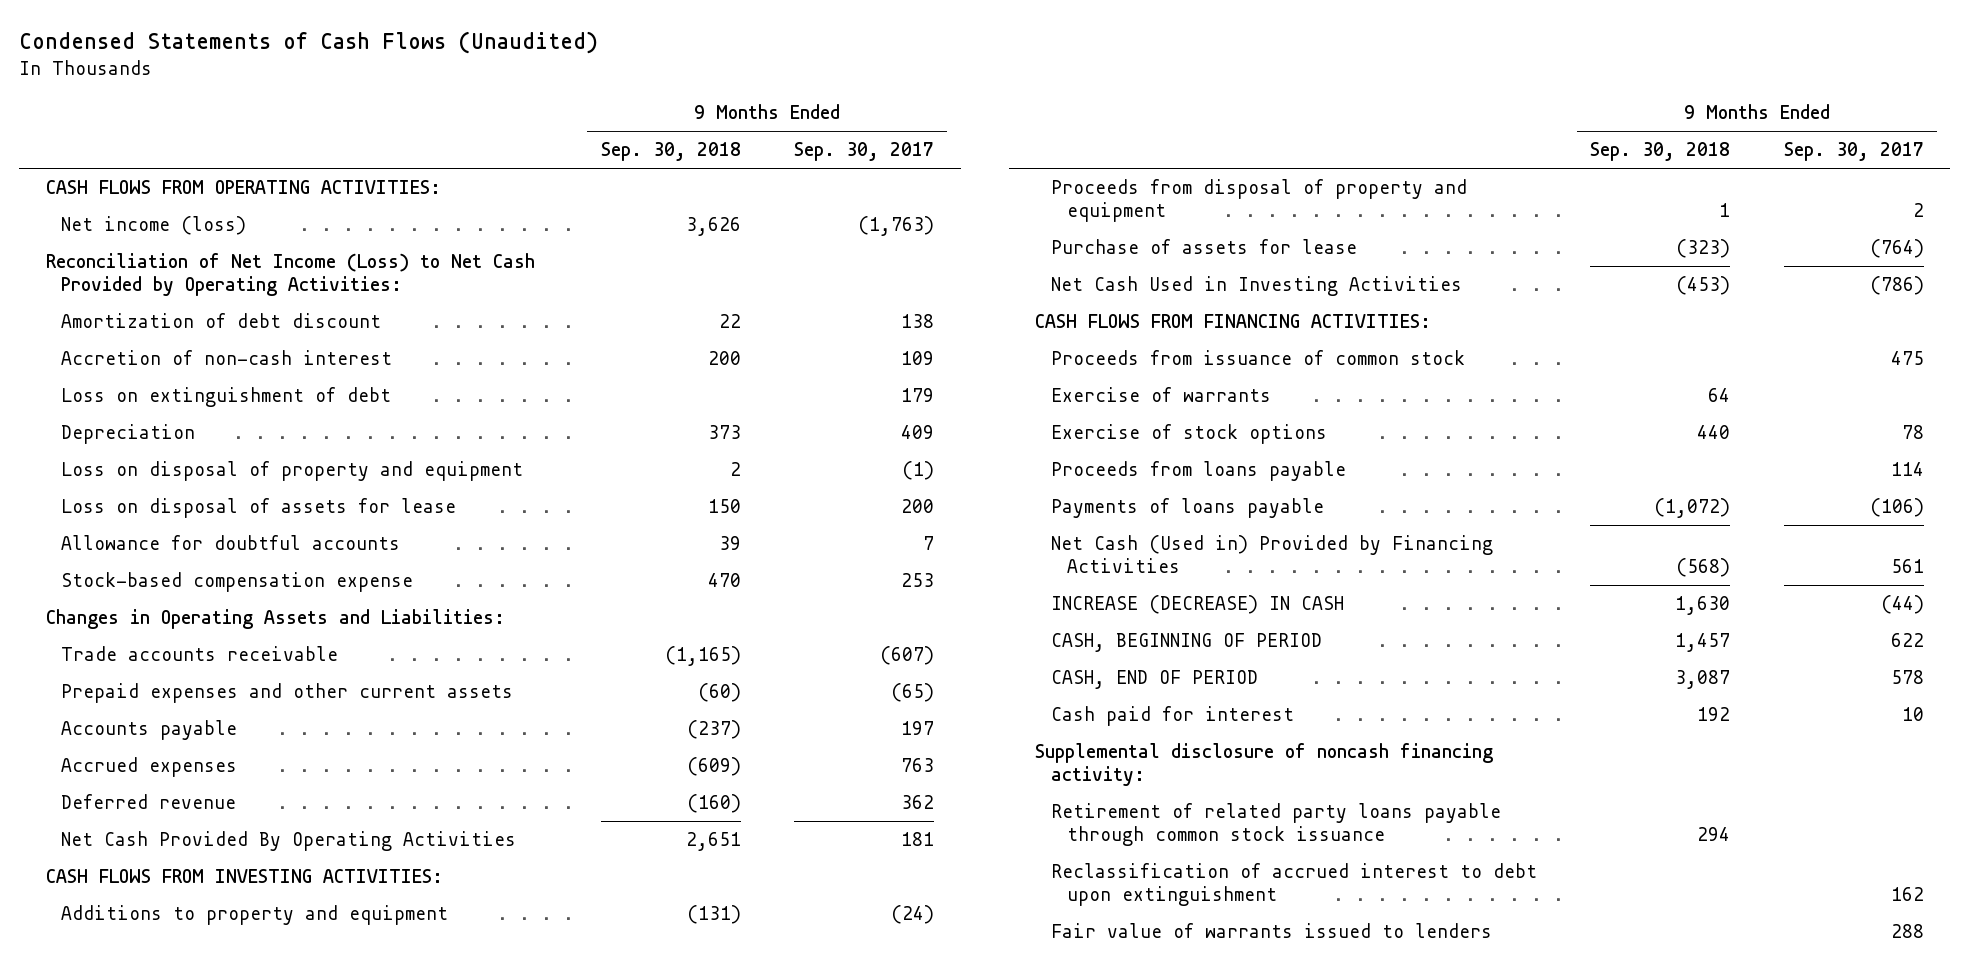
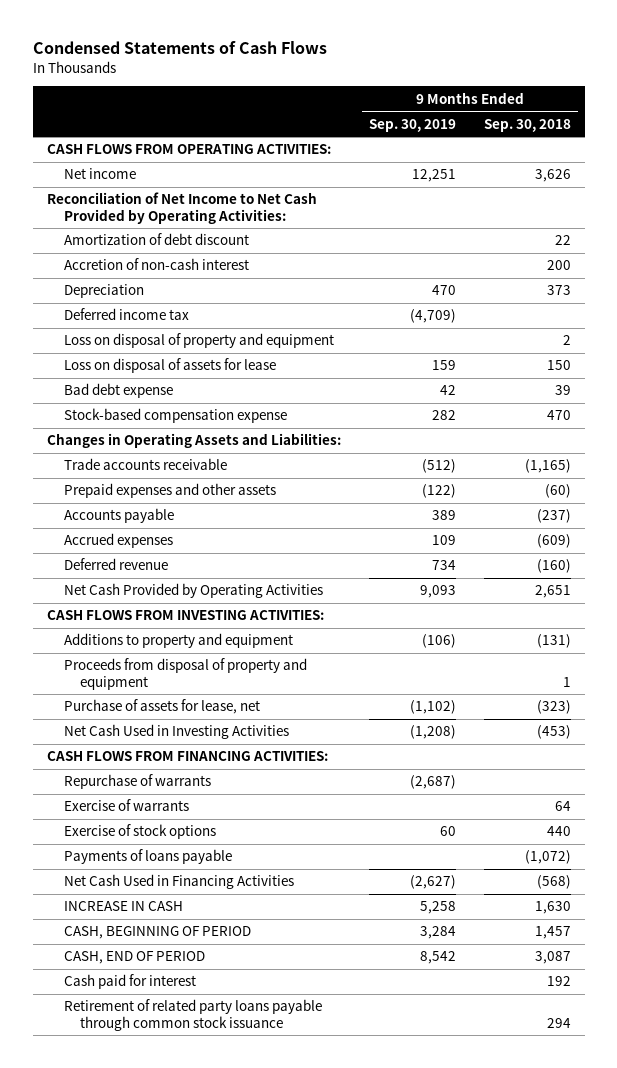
- Condensed Statements of Cash Flows (Unaudited)
+ Condensed Statements of Cash Flows
- | 9 Months Ended Sep. 30, 2018 | 9 Months Ended Sep. 30, 2017
+ | 9 Months Ended Sep. 30, 2019 | 9 Months Ended Sep. 30, 2018
- Net income (loss) | 3,626 | (1,763)
- Reconciliation of Net Income (Loss) to Net Cash Provided by Operating Activities:
+ Net income | 12,251 | 3,626
+ Reconciliation of Net Income to Net Cash Provided by Operating Activities:
- Loss on extinguishment of debt | | 179
+ Deferred income tax | (4,709) |
- Allowance for doubtful accounts | 39 | 7
+ Bad debt expense | 42 | 39
- Prepaid expenses and other current assets | (60) | (65)
+ Prepaid expenses and other assets | (122) | (60)
- Net Cash Provided By Operating Activities | 2,651 | 181
+ Net Cash Provided by Operating Activities | 9,093 | 2,651
- Purchase of assets for lease | (323) | (764)
+ Purchase of assets for lease, net | (1,102) | (323)
- Proceeds from issuance of common stock | | 475
+ Repurchase of warrants | (2,687) |
- Proceeds from loans payable | | 114
- Net Cash (Used in) Provided by Financing Activities | (568) | 561
- INCREASE (DECREASE) IN CASH | 1,630 | (44)
+ Net Cash Used in Financing Activities | (2,627) | (568)
+ INCREASE IN CASH | 5,258 | 1,630
- Supplemental disclosure of noncash financing activity:
- Reclassification of accrued interest to debt upon extinguishment | | 162
- Fair value of warrants issued to lenders | | 288

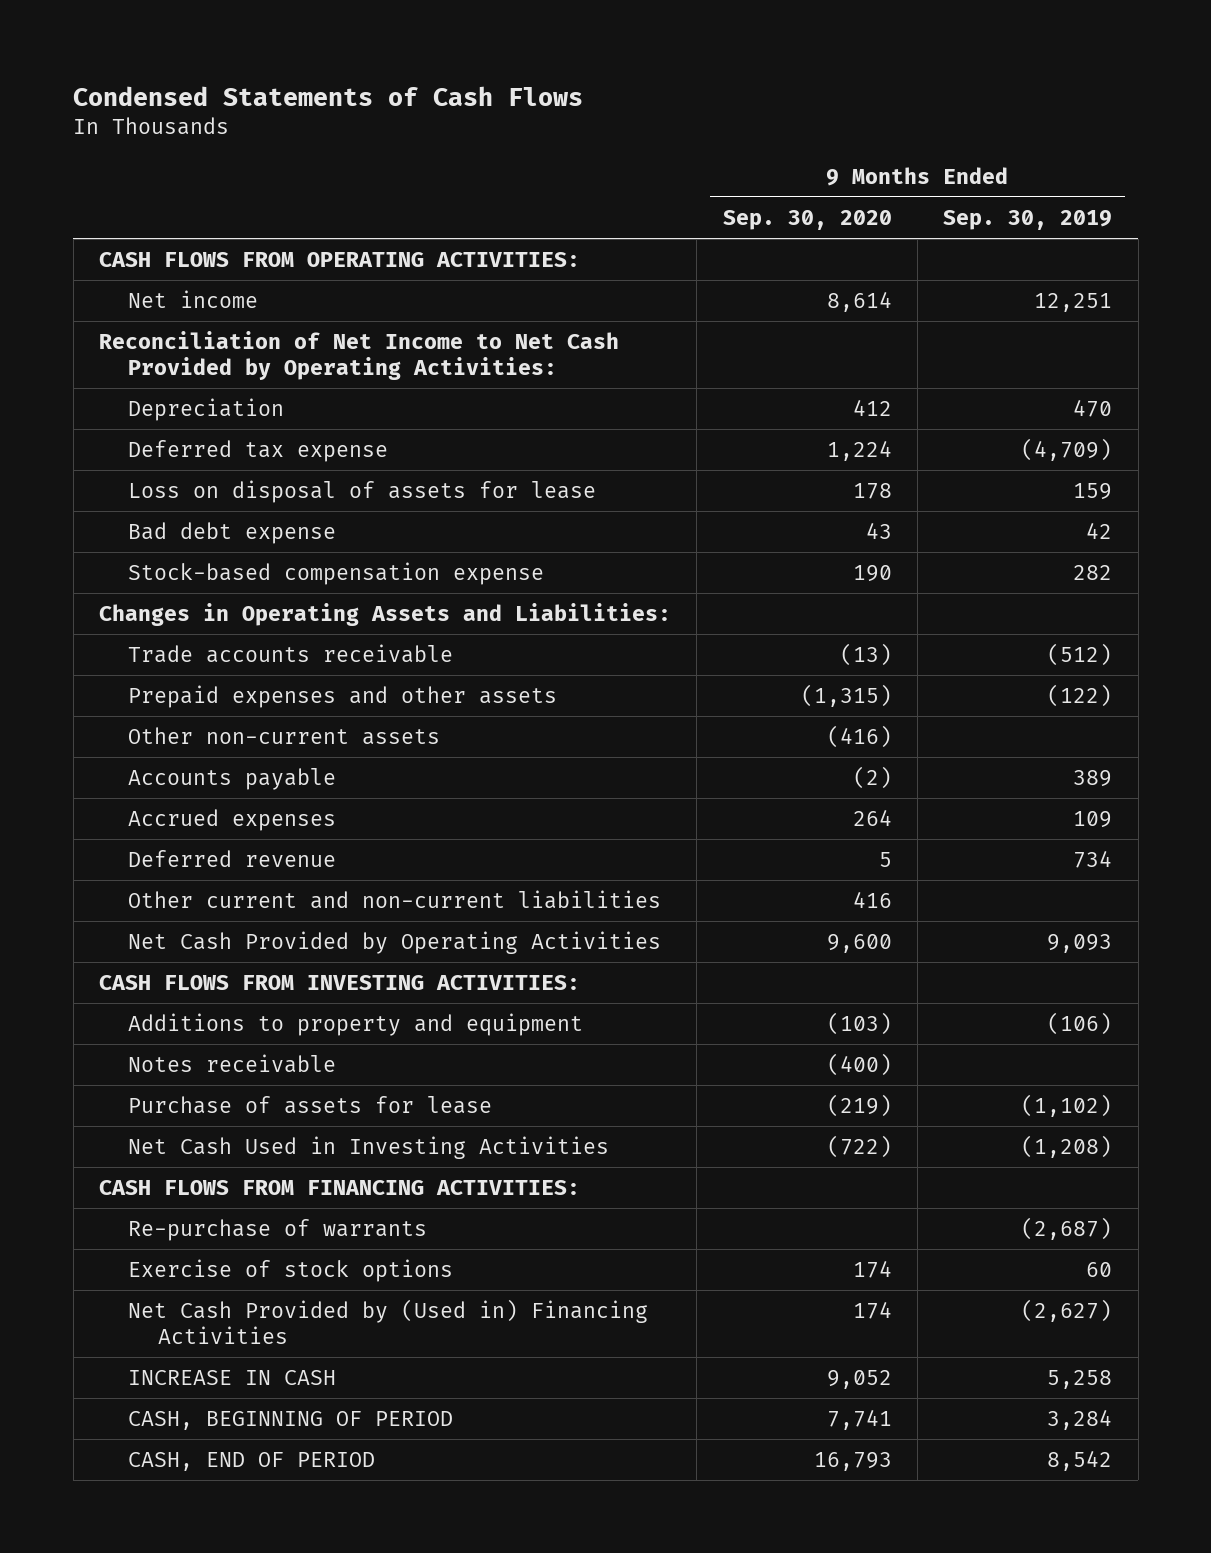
- | 9 Months Ended Sep. 30, 2019 | 9 Months Ended Sep. 30, 2018
+ | 9 Months Ended Sep. 30, 2020 | 9 Months Ended Sep. 30, 2019
- Amortization of debt discount | | 22
- Accretion of non-cash interest | | 200
- Deferred income tax | (4,709) |
- Loss on disposal of property and equipment | | 2
+ Deferred tax expense | 1,224 | (4,709)
+ Other non-current assets | (416) |
+ Other current and non-current liabilities | 416 |
- Proceeds from disposal of property and equipment | | 1
- Purchase of assets for lease, net | (1,102) | (323)
+ Notes receivable | (400) |
+ Purchase of assets for lease | (219) | (1,102)
- Repurchase of warrants | (2,687) |
- Exercise of warrants | | 64
+ Re-purchase of warrants | | (2,687)
- Payments of loans payable | | (1,072)
- Net Cash Used in Financing Activities | (2,627) | (568)
+ Net Cash Provided by (Used in) Financing Activities | 174 | (2,627)
- Cash paid for interest | | 192
- Retirement of related party loans payable through common stock issuance | | 294

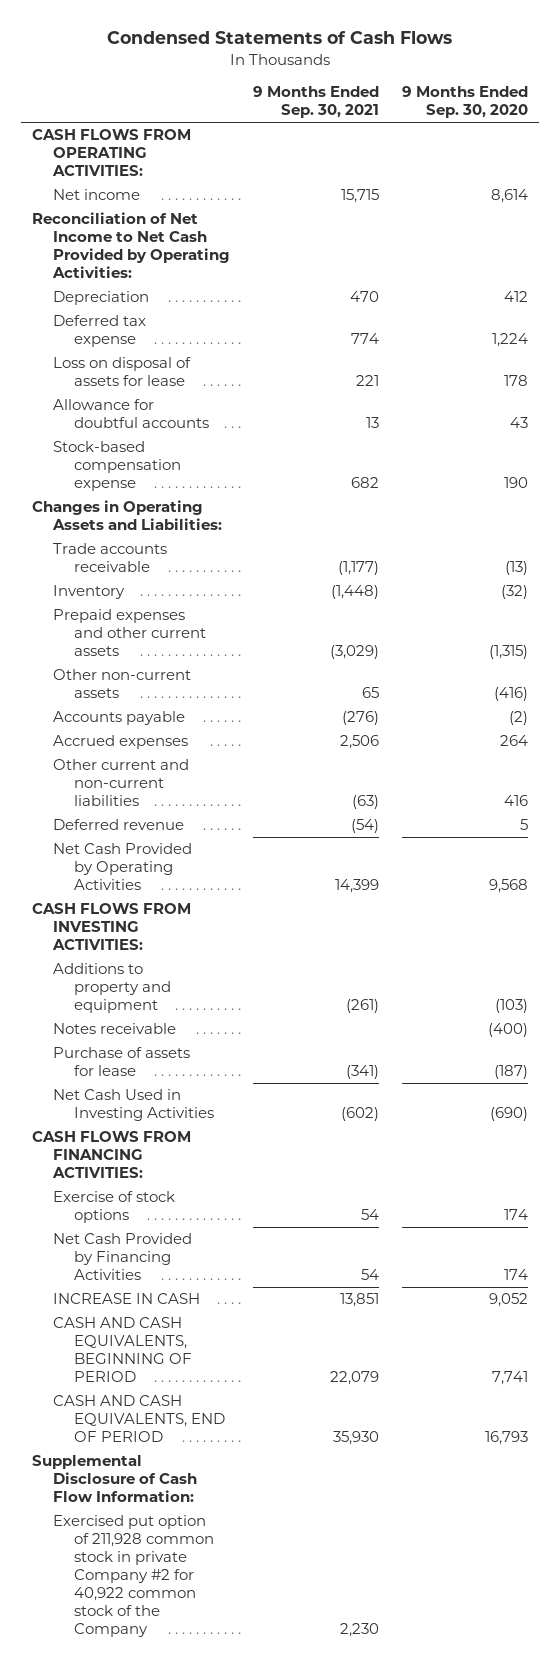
- | 9 Months Ended Sep. 30, 2020 | 9 Months Ended Sep. 30, 2019
+ | 9 Months Ended Sep. 30, 2021 | 9 Months Ended Sep. 30, 2020
- Bad debt expense | 43 | 42
+ Allowance for doubtful accounts | 13 | 43
- Prepaid expenses and other assets | (1,315) | (122)
+ Inventory | (1,448) | (32)
+ Prepaid expenses and other current assets | (3,029) | (1,315)
- Net Cash Provided by Operating Activities | 9,600 | 9,093
moved down: Deferred revenue | (54) | 5
+ Net Cash Provided by Operating Activities | 14,399 | 9,568
- Purchase of assets for lease | (219) | (1,102)
- Net Cash Used in Investing Activities | (722) | (1,208)
+ Purchase of assets for lease | (341) | (187)
+ Net Cash Used in Investing Activities | (602) | (690)
- Re-purchase of warrants | | (2,687)
- Net Cash Provided by (Used in) Financing Activities | 174 | (2,627)
+ Net Cash Provided by Financing Activities | 54 | 174
- CASH, BEGINNING OF PERIOD | 7,741 | 3,284
- CASH, END OF PERIOD | 16,793 | 8,542
+ CASH AND CASH EQUIVALENTS, BEGINNING OF PERIOD | 22,079 | 7,741
+ CASH AND CASH EQUIVALENTS, END OF PERIOD | 35,930 | 16,793
+ Supplemental Disclosure of Cash Flow Information:
+ Exercised put option of 211,928 common stock in private Company #2 for 40,922 common stock of the Company | 2,230 |

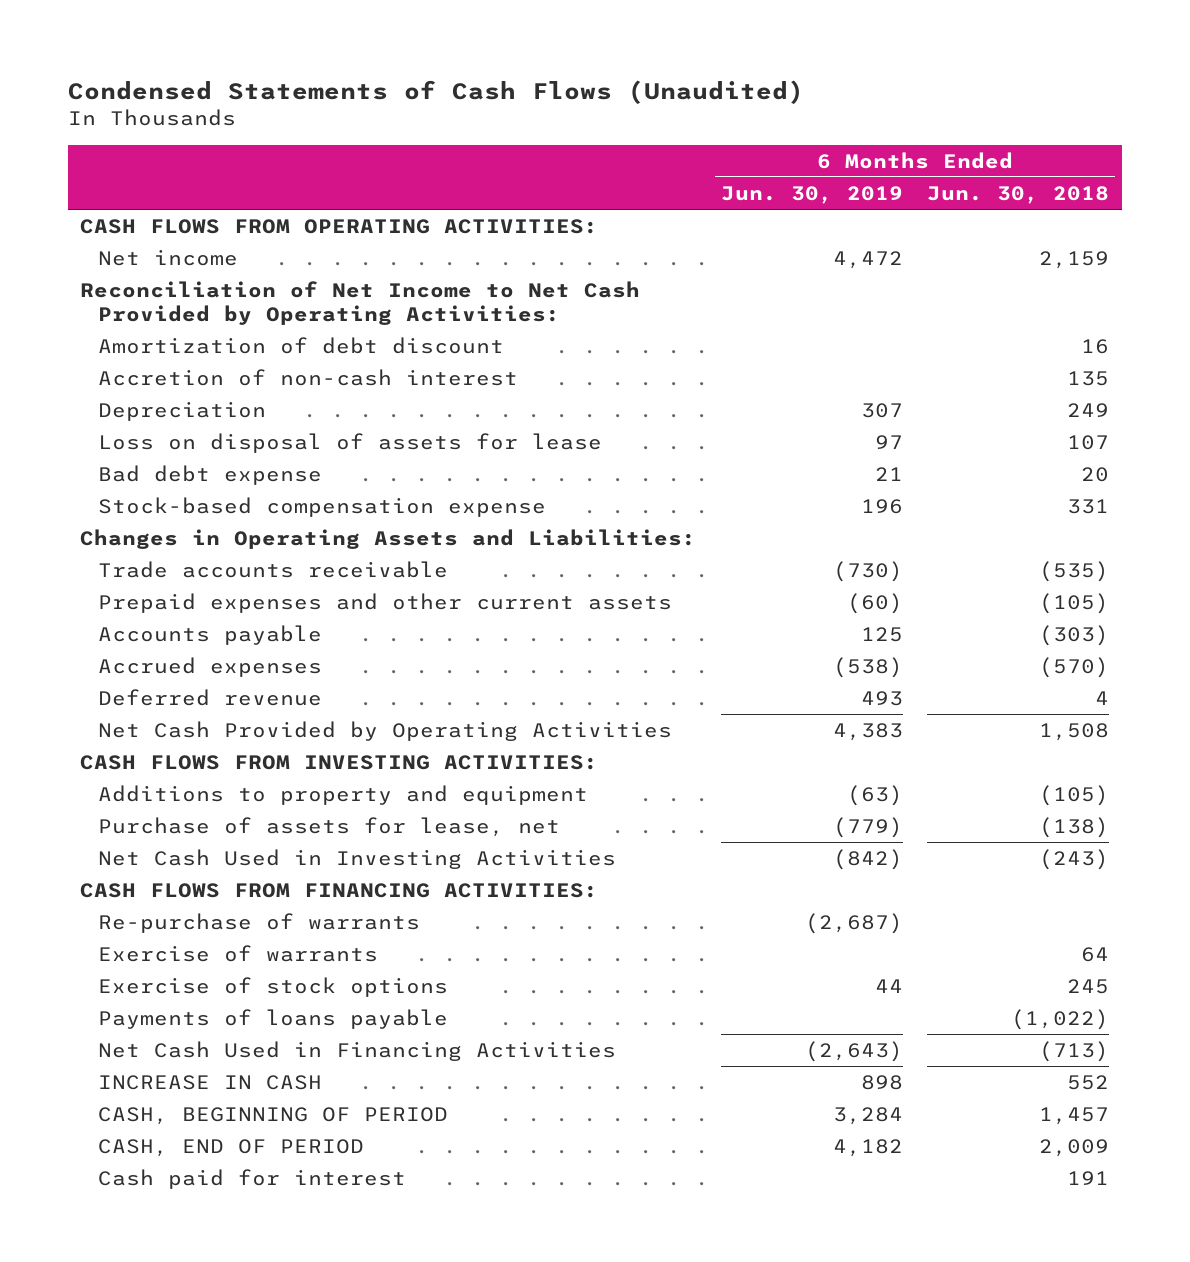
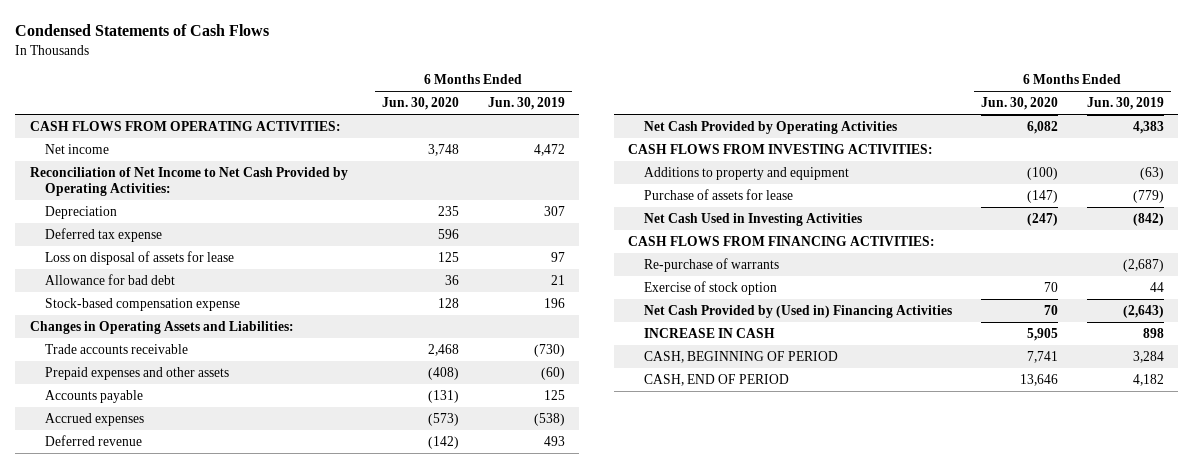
- Condensed Statements of Cash Flows (Unaudited)
+ Condensed Statements of Cash Flows
- | 6 Months Ended Jun. 30, 2019 | 6 Months Ended Jun. 30, 2018
+ | 6 Months Ended Jun. 30, 2020 | 6 Months Ended Jun. 30, 2019
- Amortization of debt discount | | 16
- Accretion of non-cash interest | | 135
+ Deferred tax expense | 596 |
- Bad debt expense | 21 | 20
+ Allowance for bad debt | 36 | 21
- Prepaid expenses and other current assets | (60) | (105)
+ Prepaid expenses and other assets | (408) | (60)
- Purchase of assets for lease, net | (779) | (138)
+ Purchase of assets for lease | (147) | (779)
- Exercise of warrants | | 64
- Exercise of stock options | 44 | 245
- Payments of loans payable | | (1,022)
- Net Cash Used in Financing Activities | (2,643) | (713)
+ Exercise of stock option | 70 | 44
+ Net Cash Provided by (Used in) Financing Activities | 70 | (2,643)
- Cash paid for interest | | 191

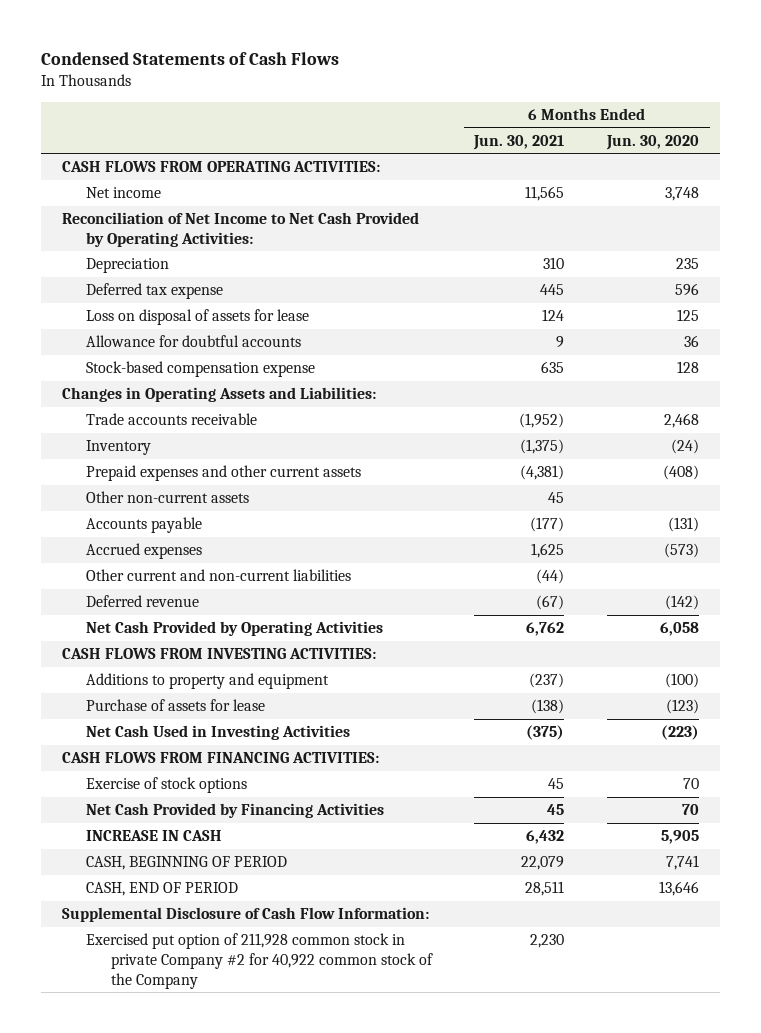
- | 6 Months Ended Jun. 30, 2020 | 6 Months Ended Jun. 30, 2019
+ | 6 Months Ended Jun. 30, 2021 | 6 Months Ended Jun. 30, 2020
- Allowance for bad debt | 36 | 21
+ Allowance for doubtful accounts | 9 | 36
- Prepaid expenses and other assets | (408) | (60)
+ Inventory | (1,375) | (24)
+ Prepaid expenses and other current assets | (4,381) | (408)
+ Other non-current assets | 45 |
+ Other current and non-current liabilities | (44) |
- Net Cash Provided by Operating Activities | 6,082 | 4,383
+ Net Cash Provided by Operating Activities | 6,762 | 6,058
- Purchase of assets for lease | (147) | (779)
- Net Cash Used in Investing Activities | (247) | (842)
+ Purchase of assets for lease | (138) | (123)
+ Net Cash Used in Investing Activities | (375) | (223)
- Re-purchase of warrants | | (2,687)
- Exercise of stock option | 70 | 44
- Net Cash Provided by (Used in) Financing Activities | 70 | (2,643)
+ Exercise of stock options | 45 | 70
+ Net Cash Provided by Financing Activities | 45 | 70
+ Supplemental Disclosure of Cash Flow Information:
+ Exercised put option of 211,928 common stock in private Company #2 for 40,922 common stock of the Company | 2,230 |

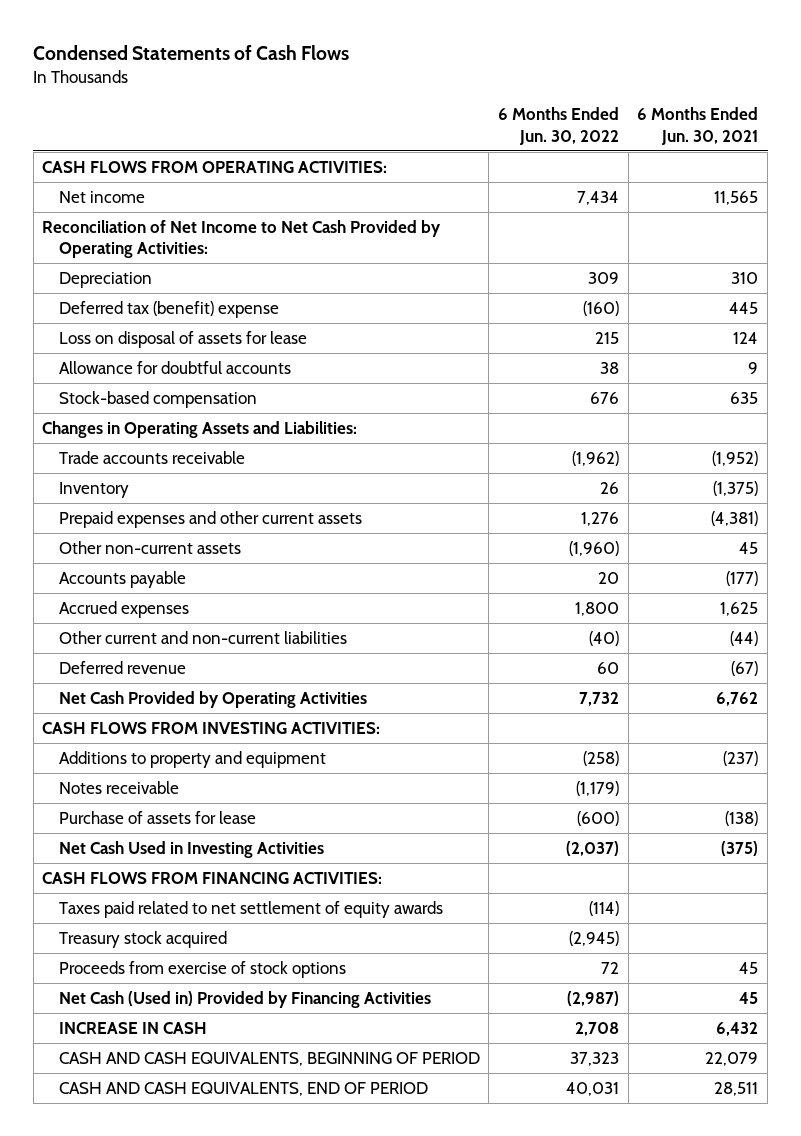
- | 6 Months Ended Jun. 30, 2021 | 6 Months Ended Jun. 30, 2020
+ | 6 Months Ended Jun. 30, 2022 | 6 Months Ended Jun. 30, 2021
- Deferred tax expense | 445 | 596
+ Deferred tax (benefit) expense | (160) | 445
- Stock-based compensation expense | 635 | 128
+ Stock-based compensation | 676 | 635
+ Notes receivable | (1,179) |
- Exercise of stock options | 45 | 70
- Net Cash Provided by Financing Activities | 45 | 70
+ Taxes paid related to net settlement of equity awards | (114) |
+ Treasury stock acquired | (2,945) |
+ Proceeds from exercise of stock options | 72 | 45
+ Net Cash (Used in) Provided by Financing Activities | (2,987) | 45
- CASH, BEGINNING OF PERIOD | 22,079 | 7,741
- CASH, END OF PERIOD | 28,511 | 13,646
- Supplemental Disclosure of Cash Flow Information:
- Exercised put option of 211,928 common stock in private Company #2 for 40,922 common stock of the Company | 2,230 |
+ CASH AND CASH EQUIVALENTS, BEGINNING OF PERIOD | 37,323 | 22,079
+ CASH AND CASH EQUIVALENTS, END OF PERIOD | 40,031 | 28,511

